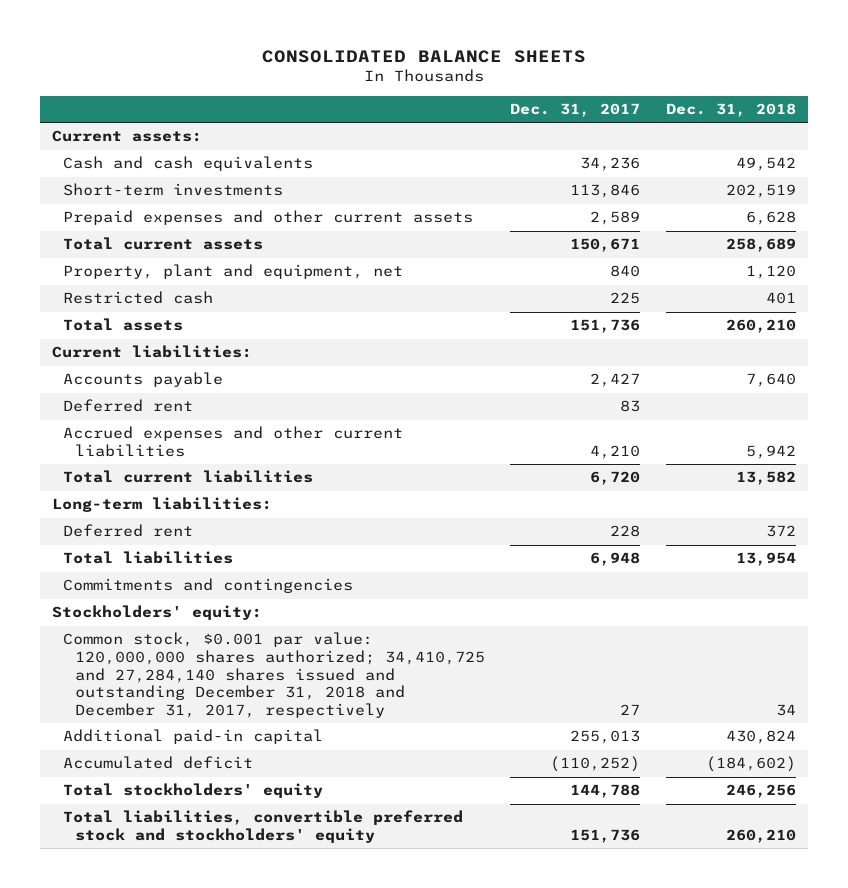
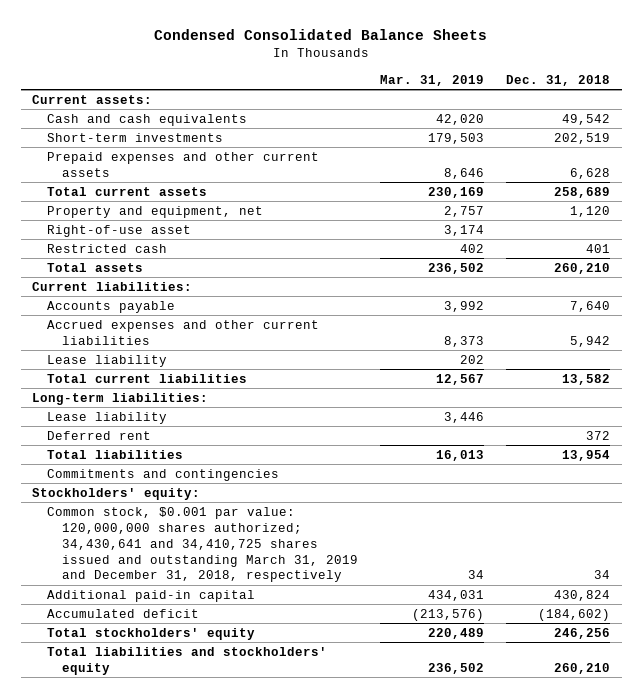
- CONSOLIDATED BALANCE SHEETS
+ Condensed Consolidated Balance Sheets
- | Dec. 31, 2017 | Dec. 31, 2018
+ | Mar. 31, 2019 | Dec. 31, 2018
- Property, plant and equipment, net | 840 | 1,120
+ Property and equipment, net | 2,757 | 1,120
+ Right-of-use asset | 3,174 |
- Deferred rent | 83 |
+ Lease liability | 202 |
+ Lease liability | 3,446 |
- Common stock, $0.001 par value: 120,000,000 shares authorized; 34,410,725 and 27,284,140 shares issued and outstanding December 31, 2018 and December 31, 2017, respectively | 27 | 34
+ Common stock, $0.001 par value: 120,000,000 shares authorized; 34,430,641 and 34,410,725 shares issued and outstanding March 31, 2019 and December 31, 2018, respectively | 34 | 34
- Total liabilities, convertible preferred stock and stockholders' equity | 151,736 | 260,210
+ Total liabilities and stockholders' equity | 236,502 | 260,210

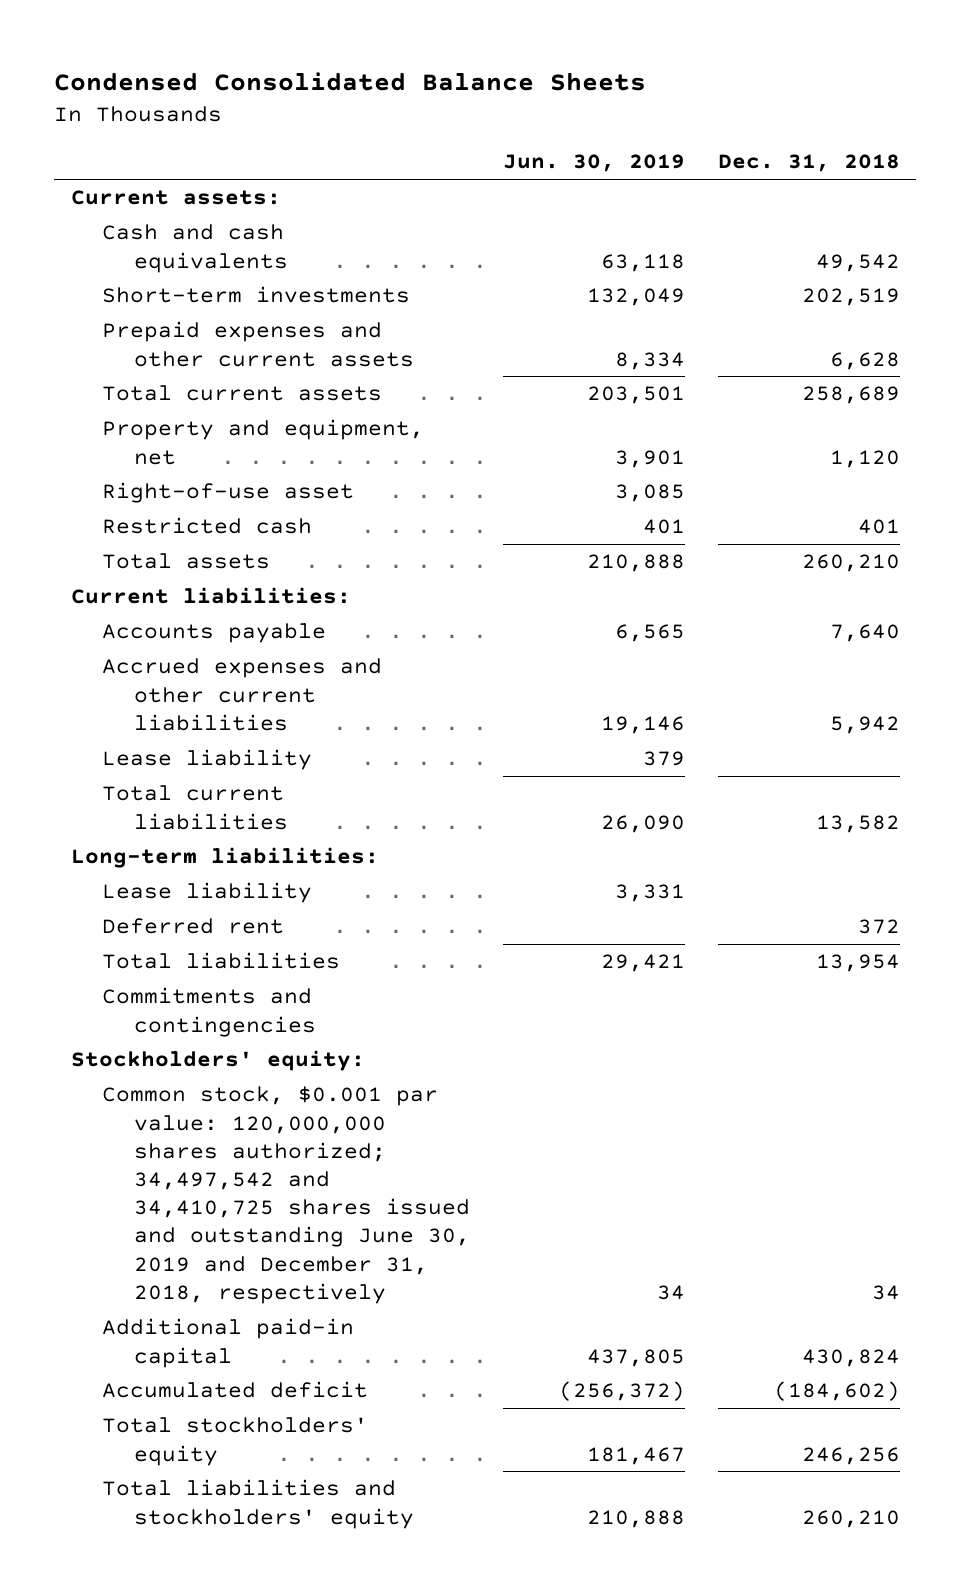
- | Mar. 31, 2019 | Dec. 31, 2018
+ | Jun. 30, 2019 | Dec. 31, 2018
- Common stock, $0.001 par value: 120,000,000 shares authorized; 34,430,641 and 34,410,725 shares issued and outstanding March 31, 2019 and December 31, 2018, respectively | 34 | 34
+ Common stock, $0.001 par value: 120,000,000 shares authorized; 34,497,542 and 34,410,725 shares issued and outstanding June 30, 2019 and December 31, 2018, respectively | 34 | 34

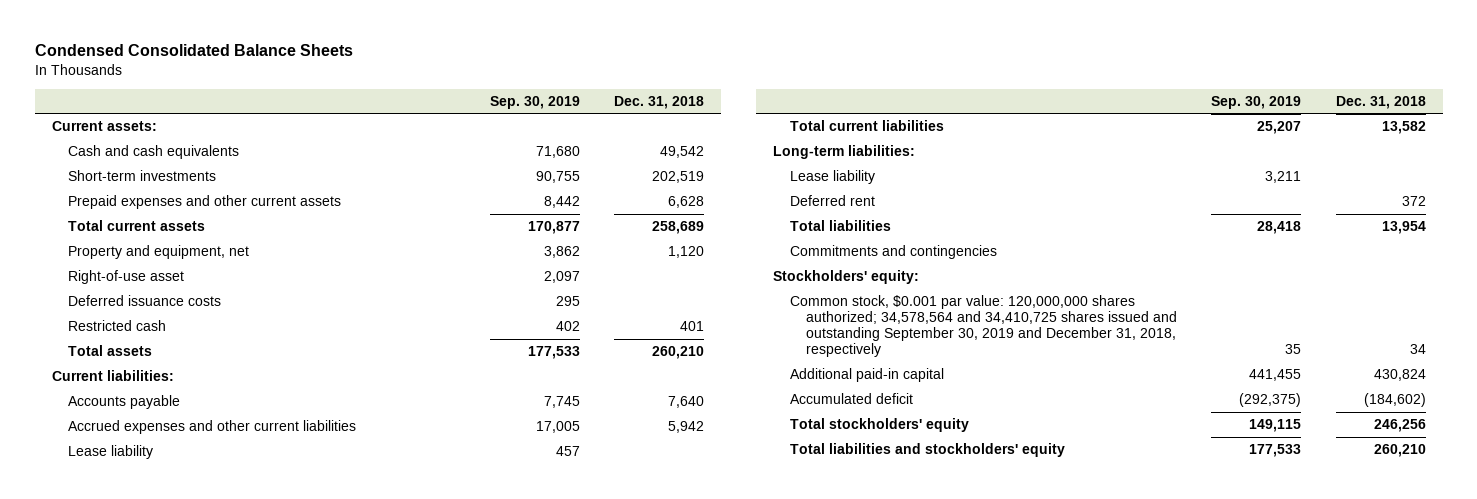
- | Jun. 30, 2019 | Dec. 31, 2018
+ | Sep. 30, 2019 | Dec. 31, 2018
+ Deferred issuance costs | 295 |
- Common stock, $0.001 par value: 120,000,000 shares authorized; 34,497,542 and 34,410,725 shares issued and outstanding June 30, 2019 and December 31, 2018, respectively | 34 | 34
+ Common stock, $0.001 par value: 120,000,000 shares authorized; 34,578,564 and 34,410,725 shares issued and outstanding September 30, 2019 and December 31, 2018, respectively | 35 | 34

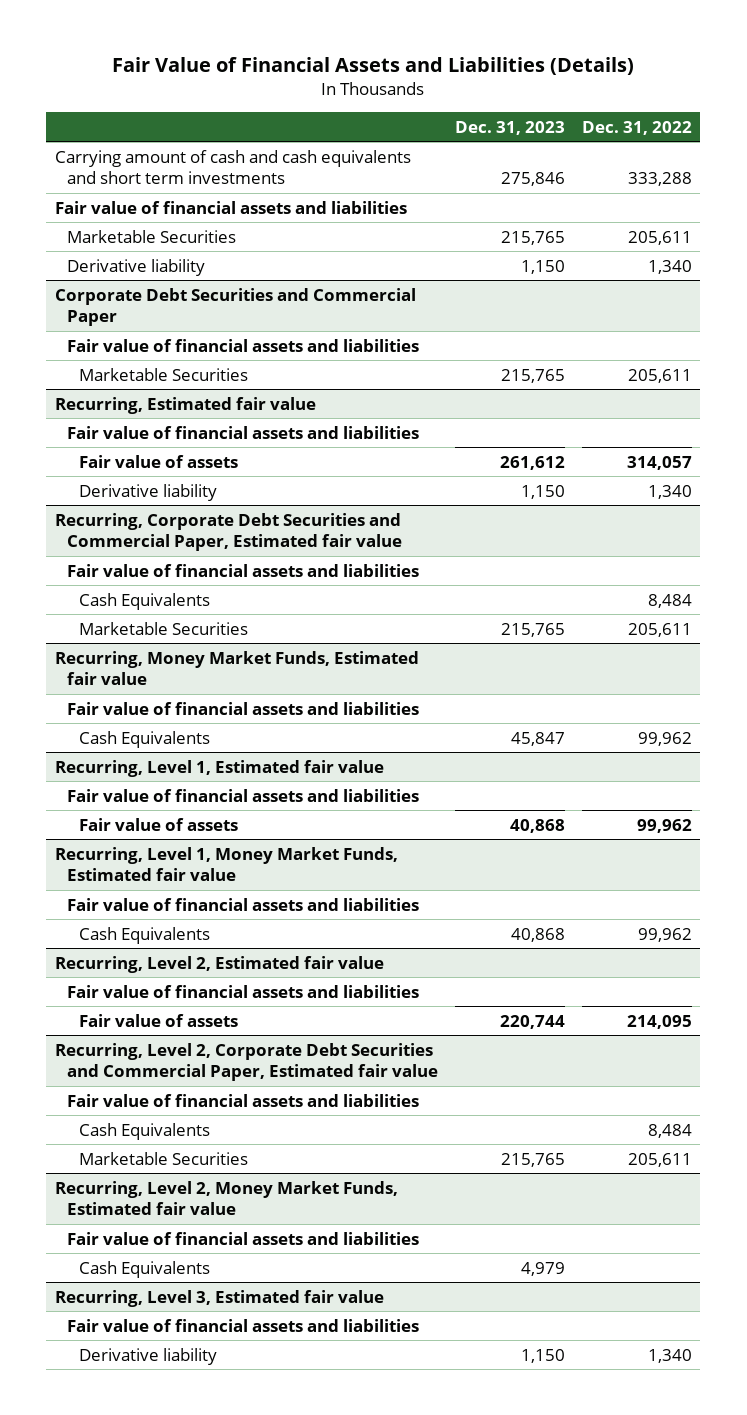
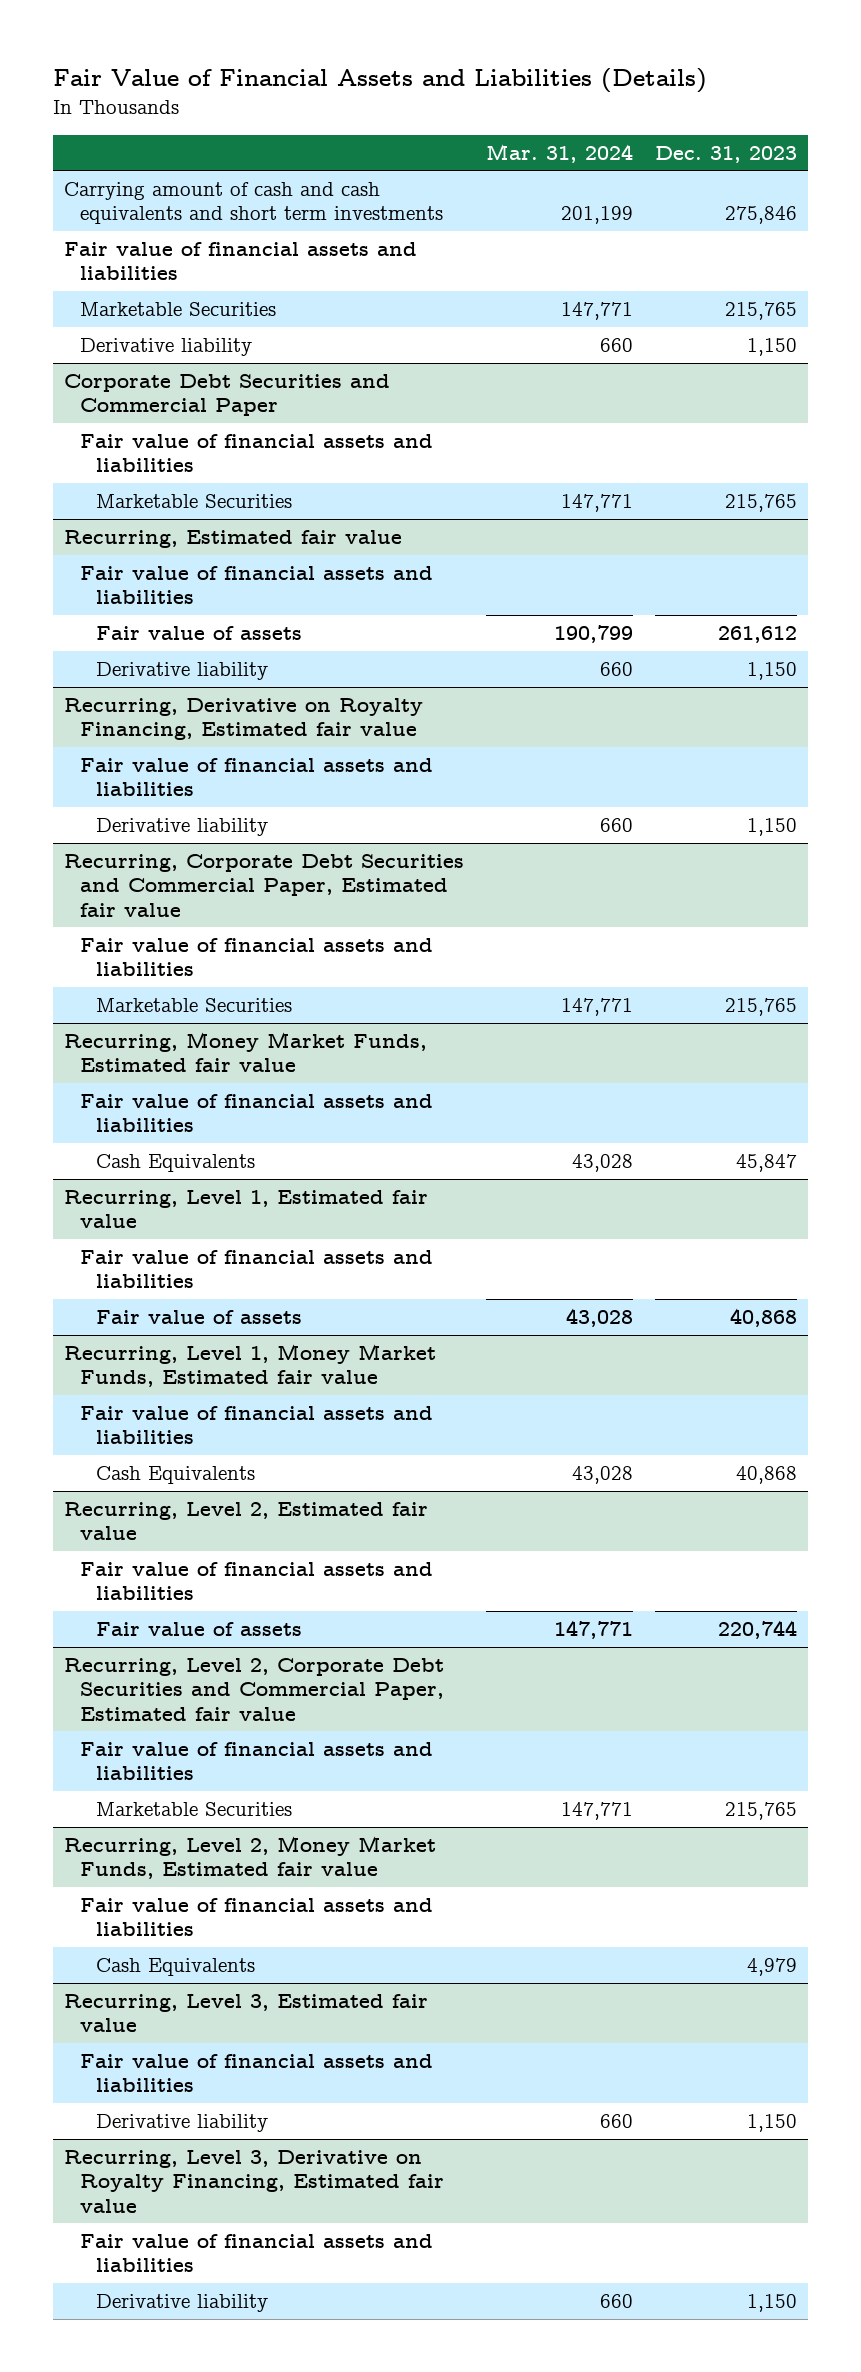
- | Dec. 31, 2023 | Dec. 31, 2022
+ | Mar. 31, 2024 | Dec. 31, 2023
+ Recurring, Derivative on Royalty Financing, Estimated fair value
+ Fair value of financial assets and liabilities
+ Derivative liability | 660 | 1,150
@ Recurring, Corporate Debt Securities and Commercial Paper, Estimated fair value
- Cash Equivalents | | 8,484
@ Recurring, Level 2, Corporate Debt Securities and Commercial Paper, Estimated fair value
- Cash Equivalents | | 8,484
+ Recurring, Level 3, Derivative on Royalty Financing, Estimated fair value
+ Fair value of financial assets and liabilities
+ Derivative liability | 660 | 1,150

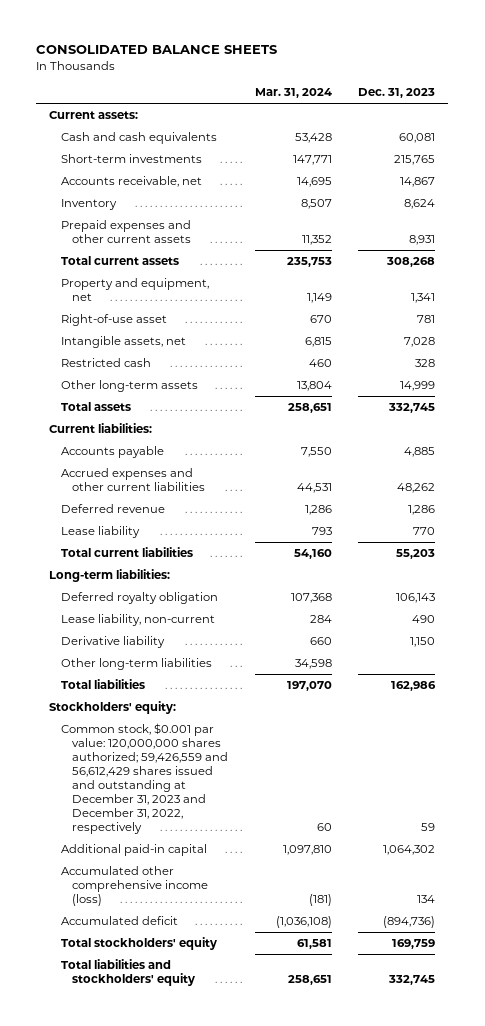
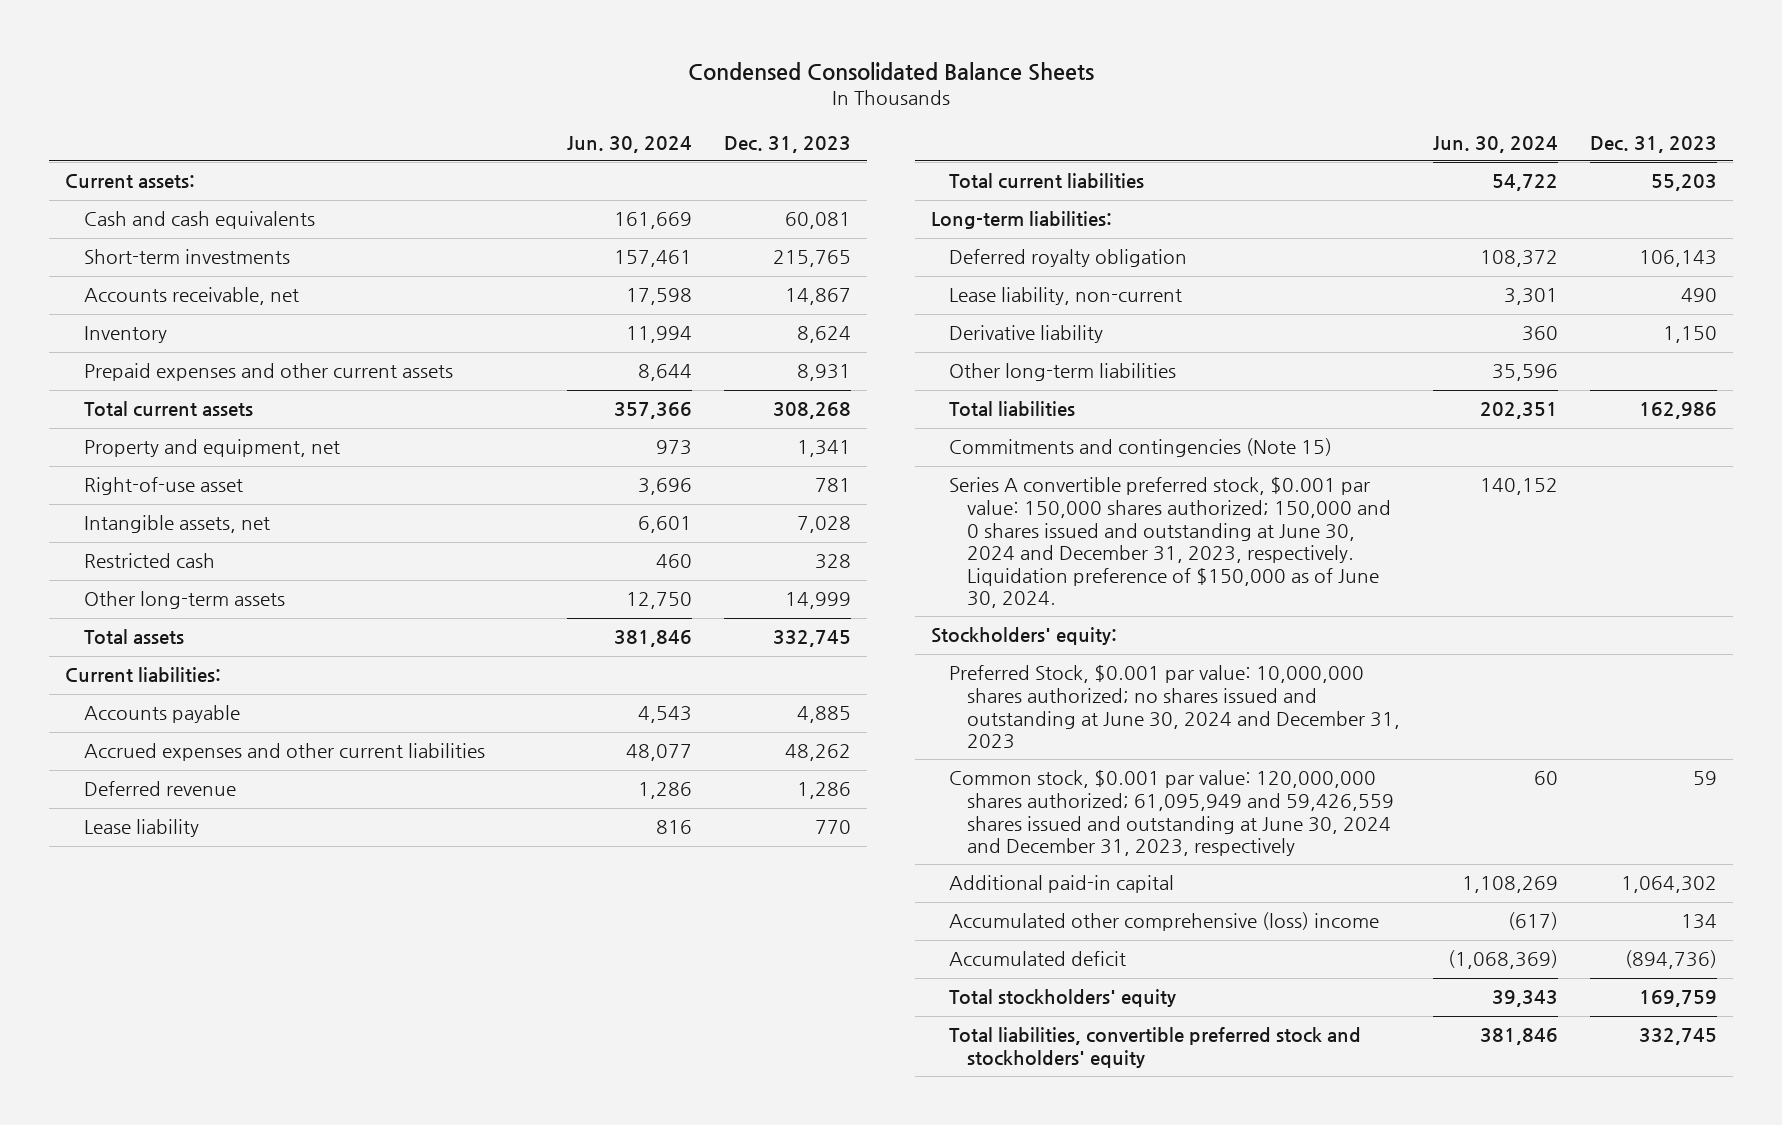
- CONSOLIDATED BALANCE SHEETS
+ Condensed Consolidated Balance Sheets
- | Mar. 31, 2024 | Dec. 31, 2023
+ | Jun. 30, 2024 | Dec. 31, 2023
+ Commitments and contingencies (Note 15)
+ Series A convertible preferred stock, $0.001 par value: 150,000 shares authorized; 150,000 and 0 shares issued and outstanding at June 30, 2024 and December 31, 2023, respectively. Liquidation preference of $150,000 as of June 30, 2024. | 140,152 |
- Common stock, $0.001 par value: 120,000,000 shares authorized; 59,426,559 and 56,612,429 shares issued and outstanding at December 31, 2023 and December 31, 2022, respectively | 60 | 59
+ Preferred Stock, $0.001 par value: 10,000,000 shares authorized; no shares issued and outstanding at June 30, 2024 and December 31, 2023
+ Common stock, $0.001 par value: 120,000,000 shares authorized; 61,095,949 and 59,426,559 shares issued and outstanding at June 30, 2024 and December 31, 2023, respectively | 60 | 59
- Accumulated other comprehensive income (loss) | (181) | 134
+ Accumulated other comprehensive (loss) income | (617) | 134
- Total liabilities and stockholders' equity | 258,651 | 332,745
+ Total liabilities, convertible preferred stock and stockholders' equity | 381,846 | 332,745

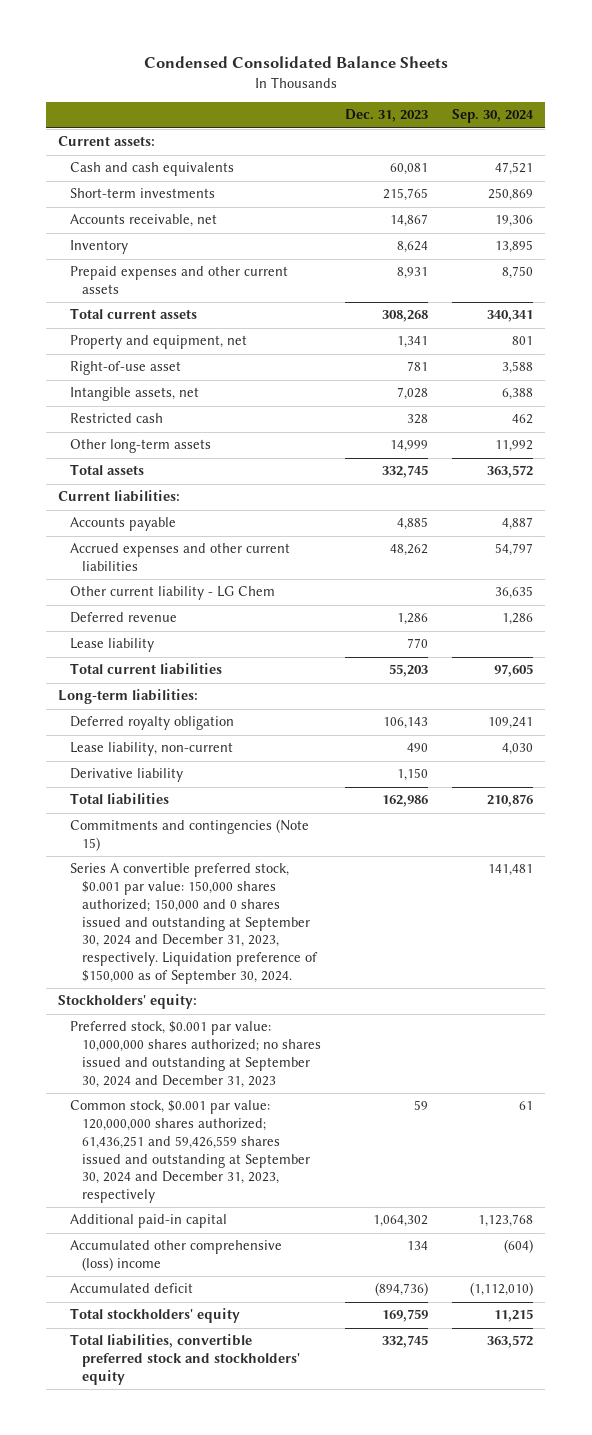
- | Jun. 30, 2024 | Dec. 31, 2023
+ | Dec. 31, 2023 | Sep. 30, 2024
+ Other current liability - LG Chem | | 36,635
- Other long-term liabilities | 35,596 |
- Series A convertible preferred stock, $0.001 par value: 150,000 shares authorized; 150,000 and 0 shares issued and outstanding at June 30, 2024 and December 31, 2023, respectively. Liquidation preference of $150,000 as of June 30, 2024. | 140,152 |
+ Series A convertible preferred stock, $0.001 par value: 150,000 shares authorized; 150,000 and 0 shares issued and outstanding at September 30, 2024 and December 31, 2023, respectively. Liquidation preference of $150,000 as of September 30, 2024. | | 141,481
- Preferred Stock, $0.001 par value: 10,000,000 shares authorized; no shares issued and outstanding at June 30, 2024 and December 31, 2023
- Common stock, $0.001 par value: 120,000,000 shares authorized; 61,095,949 and 59,426,559 shares issued and outstanding at June 30, 2024 and December 31, 2023, respectively | 60 | 59
+ Preferred stock, $0.001 par value: 10,000,000 shares authorized; no shares issued and outstanding at September 30, 2024 and December 31, 2023
+ Common stock, $0.001 par value: 120,000,000 shares authorized; 61,436,251 and 59,426,559 shares issued and outstanding at September 30, 2024 and December 31, 2023, respectively | 59 | 61

